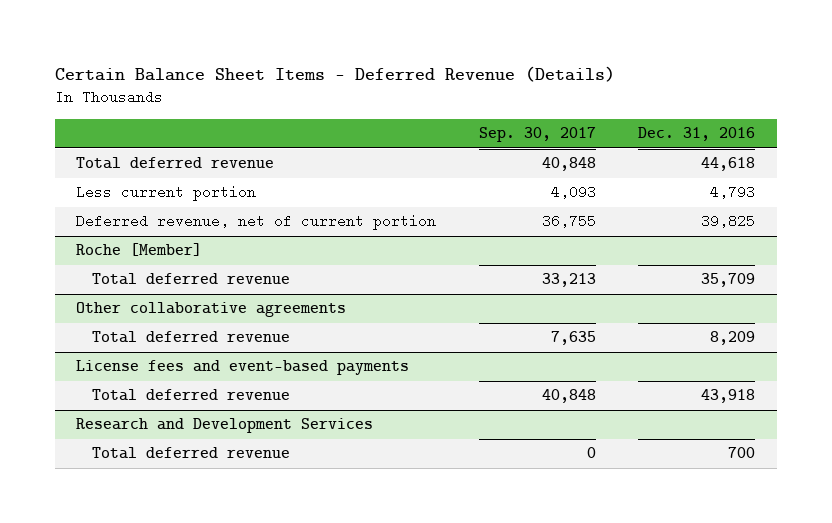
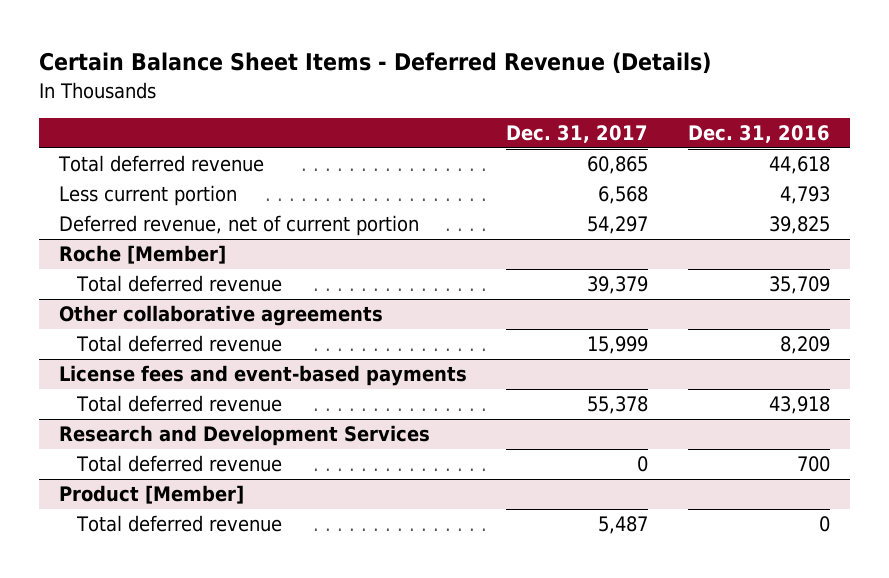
- | Sep. 30, 2017 | Dec. 31, 2016
+ | Dec. 31, 2017 | Dec. 31, 2016
+ Product [Member]
+ Total deferred revenue | 5,487 | 0

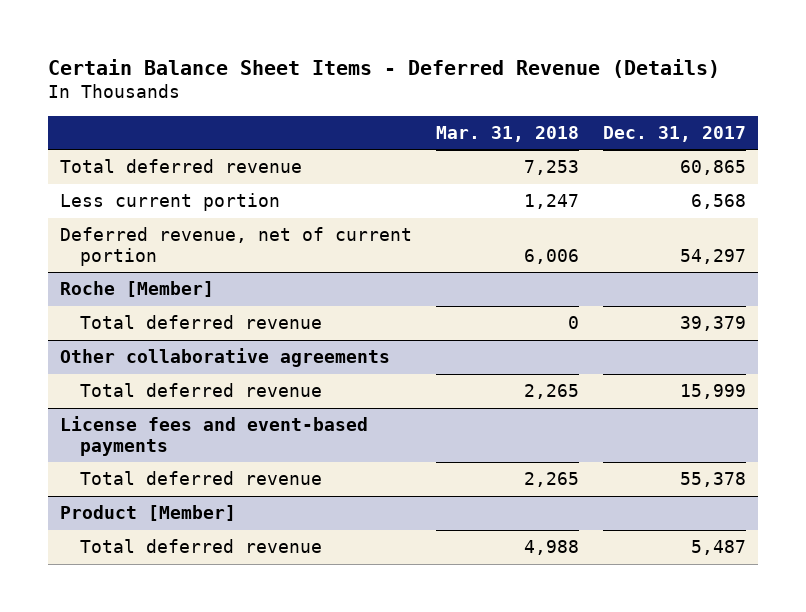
- | Dec. 31, 2017 | Dec. 31, 2016
+ | Mar. 31, 2018 | Dec. 31, 2017
- Research and Development Services
- Total deferred revenue | 0 | 700

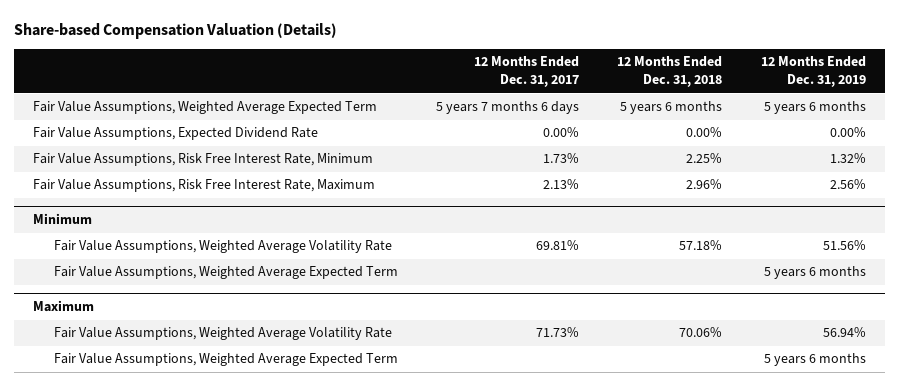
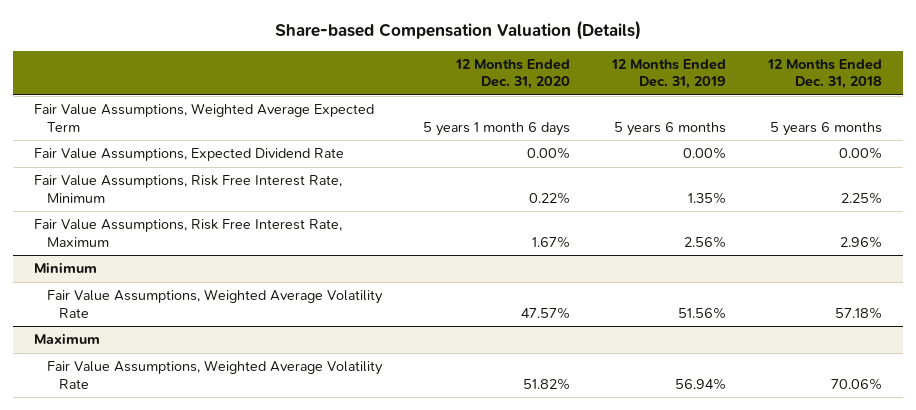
- | 12 Months Ended Dec. 31, 2017 | 12 Months Ended Dec. 31, 2018 | 12 Months Ended Dec. 31, 2019
+ | 12 Months Ended Dec. 31, 2020 | 12 Months Ended Dec. 31, 2019 | 12 Months Ended Dec. 31, 2018
- Fair Value Assumptions, Risk Free Interest Rate, Minimum | 1.73% | 2.25% | 1.32%
+ Fair Value Assumptions, Risk Free Interest Rate, Minimum | 0.22% | 1.35% | 2.25%
@ Minimum
- Fair Value Assumptions, Weighted Average Expected Term | | | 5 years 6 months
@ Maximum
- Fair Value Assumptions, Weighted Average Expected Term | | | 5 years 6 months

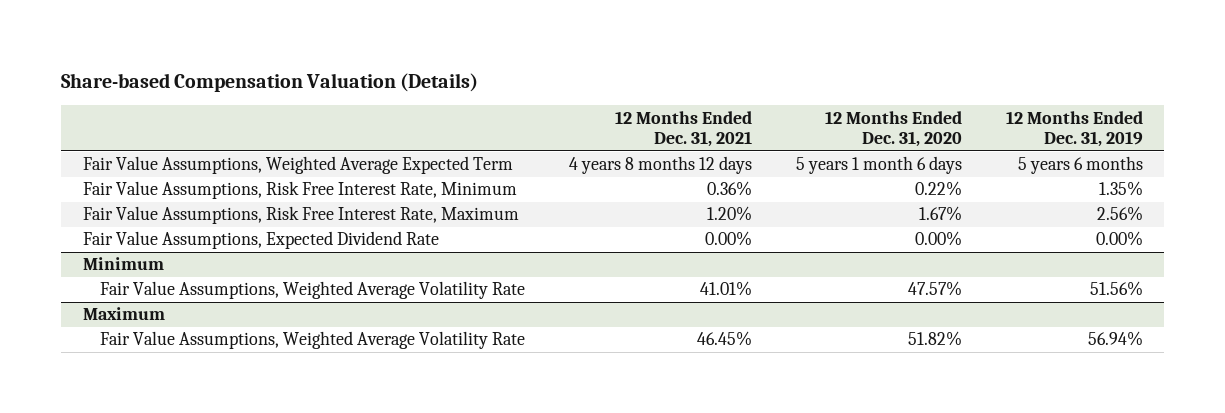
- | 12 Months Ended Dec. 31, 2020 | 12 Months Ended Dec. 31, 2019 | 12 Months Ended Dec. 31, 2018
+ | 12 Months Ended Dec. 31, 2021 | 12 Months Ended Dec. 31, 2020 | 12 Months Ended Dec. 31, 2019
moved down: Fair Value Assumptions, Expected Dividend Rate | 0.00% | 0.00% | 0.00%

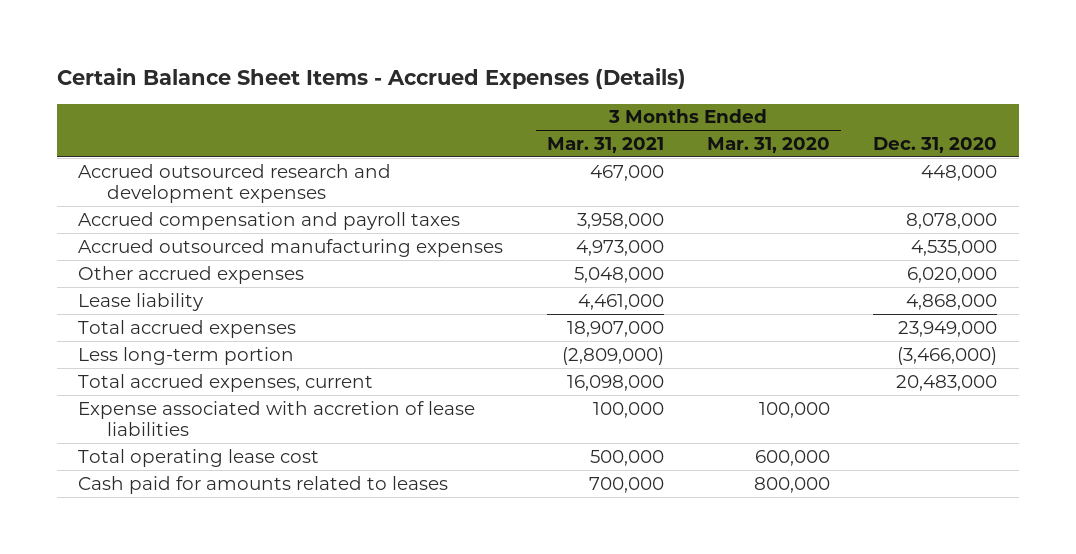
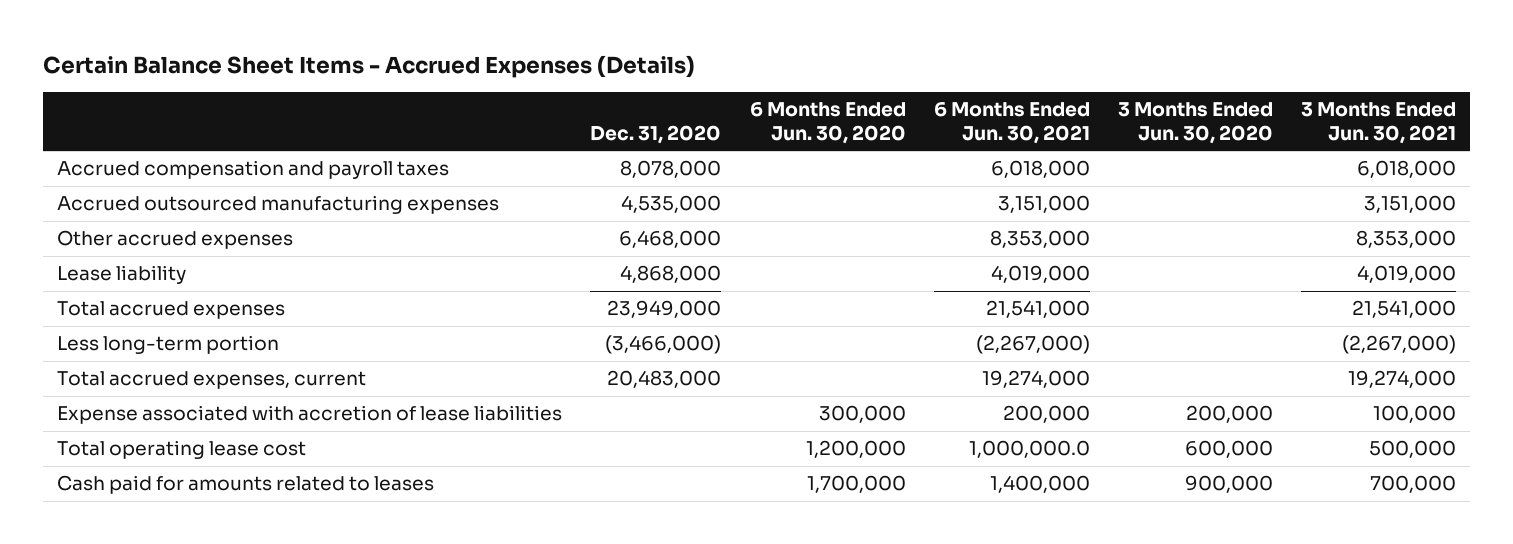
- | 3 Months Ended Mar. 31, 2021 | 3 Months Ended Mar. 31, 2020 | Dec. 31, 2020
+ | Dec. 31, 2020 | 6 Months Ended Jun. 30, 2020 | 6 Months Ended Jun. 30, 2021 | 3 Months Ended Jun. 30, 2020 | 3 Months Ended Jun. 30, 2021
- Accrued outsourced research and development expenses | 467,000 | | 448,000
- Other accrued expenses | 5,048,000 | | 6,020,000
+ Other accrued expenses | 6,468,000 | | 8,353,000 | | 8,353,000

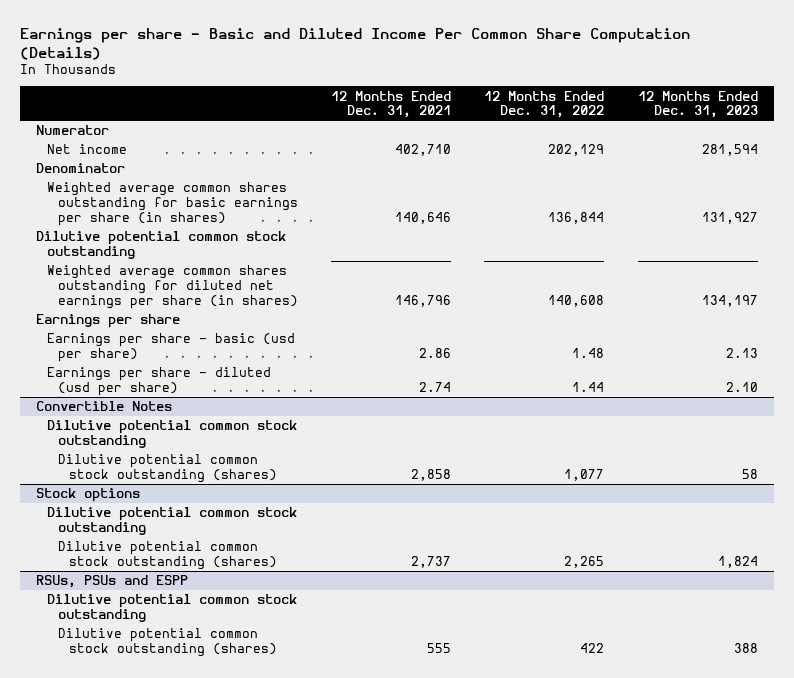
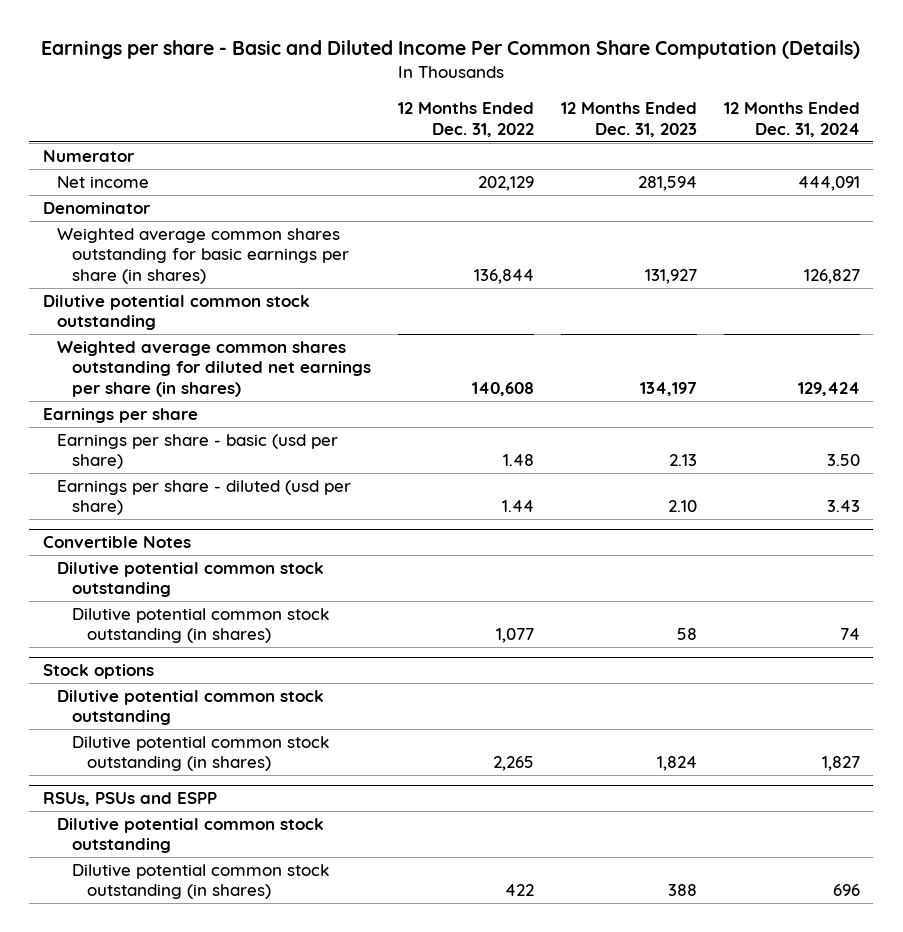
- | 12 Months Ended Dec. 31, 2021 | 12 Months Ended Dec. 31, 2022 | 12 Months Ended Dec. 31, 2023
+ | 12 Months Ended Dec. 31, 2022 | 12 Months Ended Dec. 31, 2023 | 12 Months Ended Dec. 31, 2024
@ Convertible Notes
- Dilutive potential common stock outstanding (shares) | 2,858 | 1,077 | 58
+ Dilutive potential common stock outstanding (in shares) | 1,077 | 58 | 74
@ Stock options
- Dilutive potential common stock outstanding (shares) | 2,737 | 2,265 | 1,824
+ Dilutive potential common stock outstanding (in shares) | 2,265 | 1,824 | 1,827
@ RSUs, PSUs and ESPP
- Dilutive potential common stock outstanding (shares) | 555 | 422 | 388
+ Dilutive potential common stock outstanding (in shares) | 422 | 388 | 696

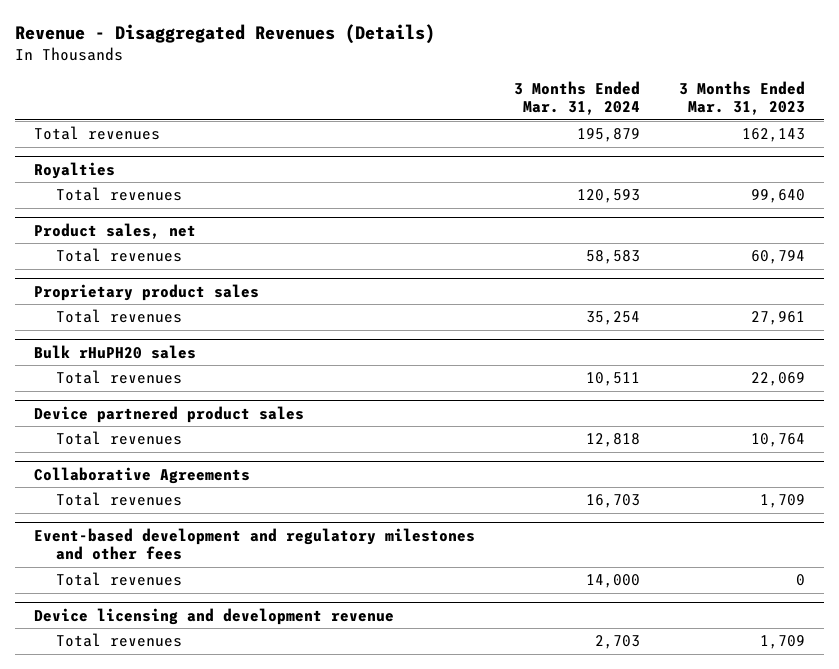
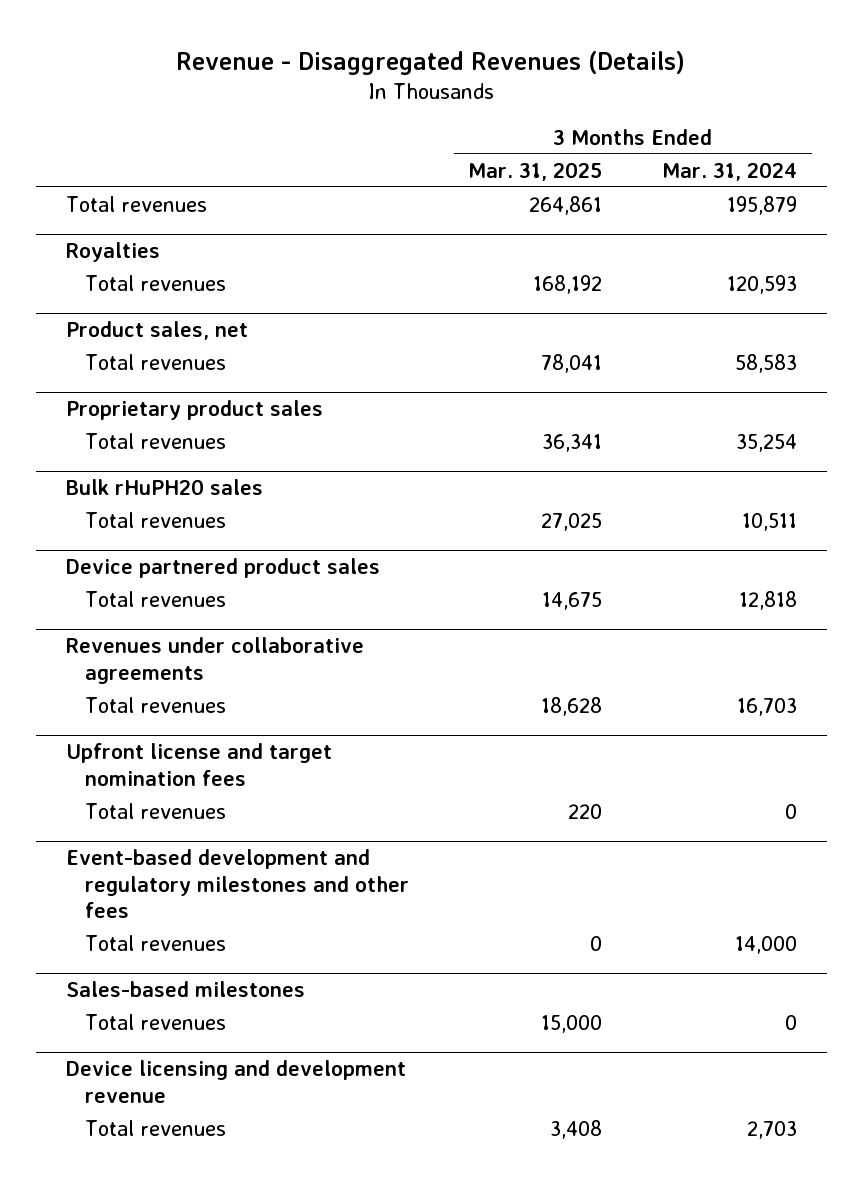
- | 3 Months Ended Mar. 31, 2024 | 3 Months Ended Mar. 31, 2023
+ | 3 Months Ended Mar. 31, 2025 | 3 Months Ended Mar. 31, 2024
- Collaborative Agreements
+ Revenues under collaborative agreements
+ Upfront license and target nomination fees
+ Total revenues | 220 | 0
+ Sales-based milestones
+ Total revenues | 15,000 | 0

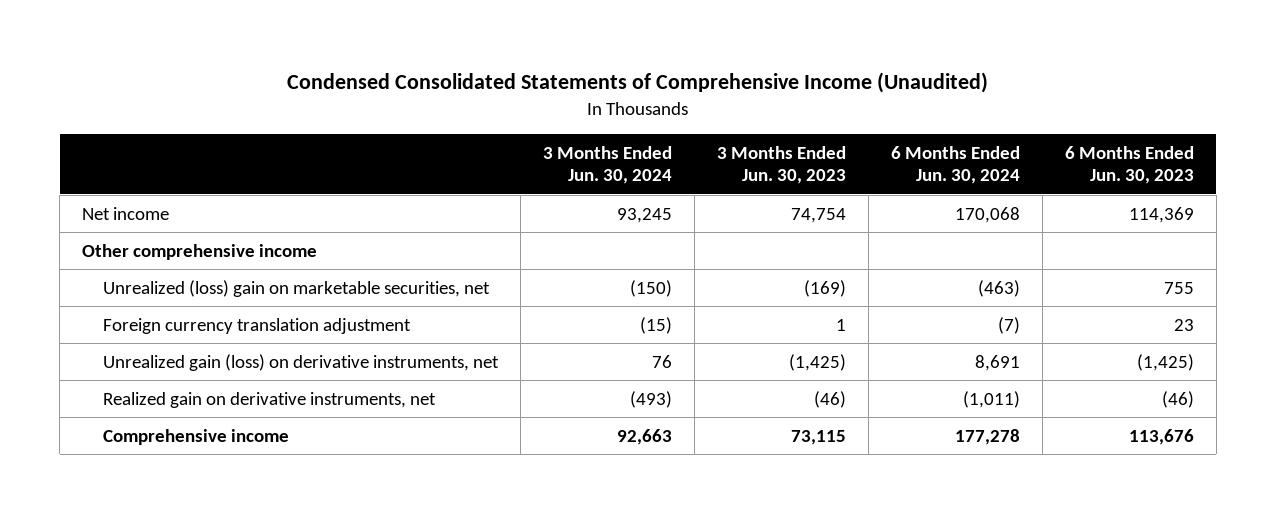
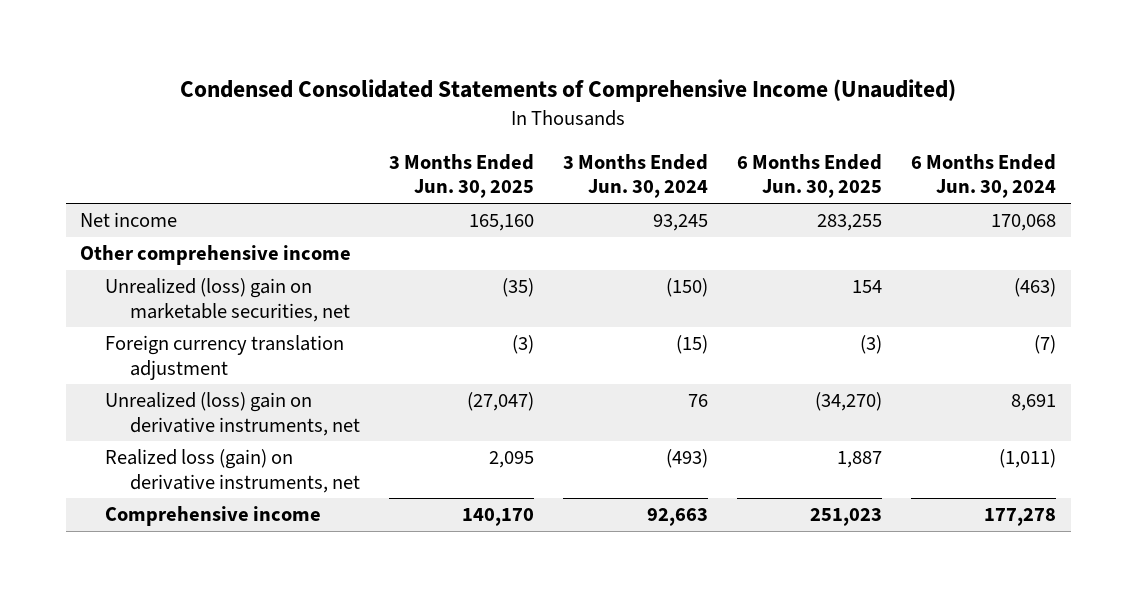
- | 3 Months Ended Jun. 30, 2024 | 3 Months Ended Jun. 30, 2023 | 6 Months Ended Jun. 30, 2024 | 6 Months Ended Jun. 30, 2023
+ | 3 Months Ended Jun. 30, 2025 | 3 Months Ended Jun. 30, 2024 | 6 Months Ended Jun. 30, 2025 | 6 Months Ended Jun. 30, 2024
- Unrealized gain (loss) on derivative instruments, net | 76 | (1,425) | 8,691 | (1,425)
- Realized gain on derivative instruments, net | (493) | (46) | (1,011) | (46)
+ Unrealized (loss) gain on derivative instruments, net | (27,047) | 76 | (34,270) | 8,691
+ Realized loss (gain) on derivative instruments, net | 2,095 | (493) | 1,887 | (1,011)

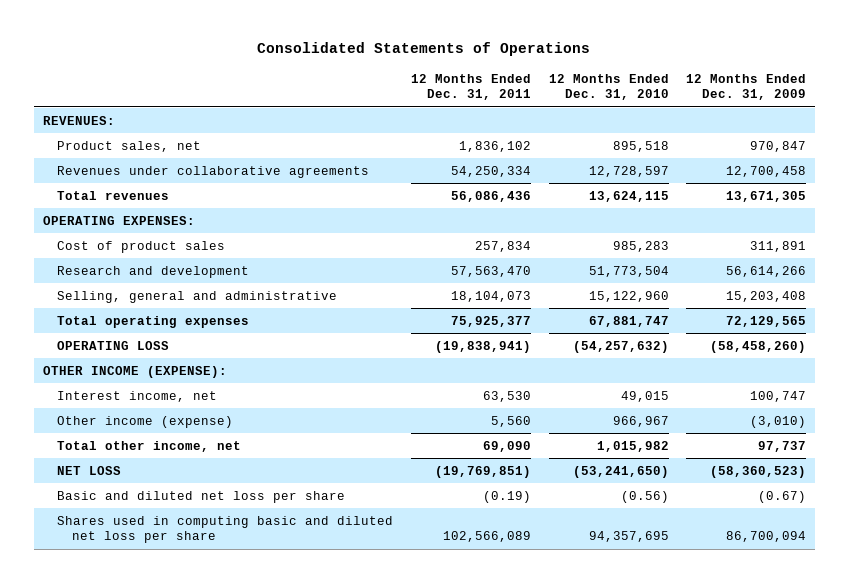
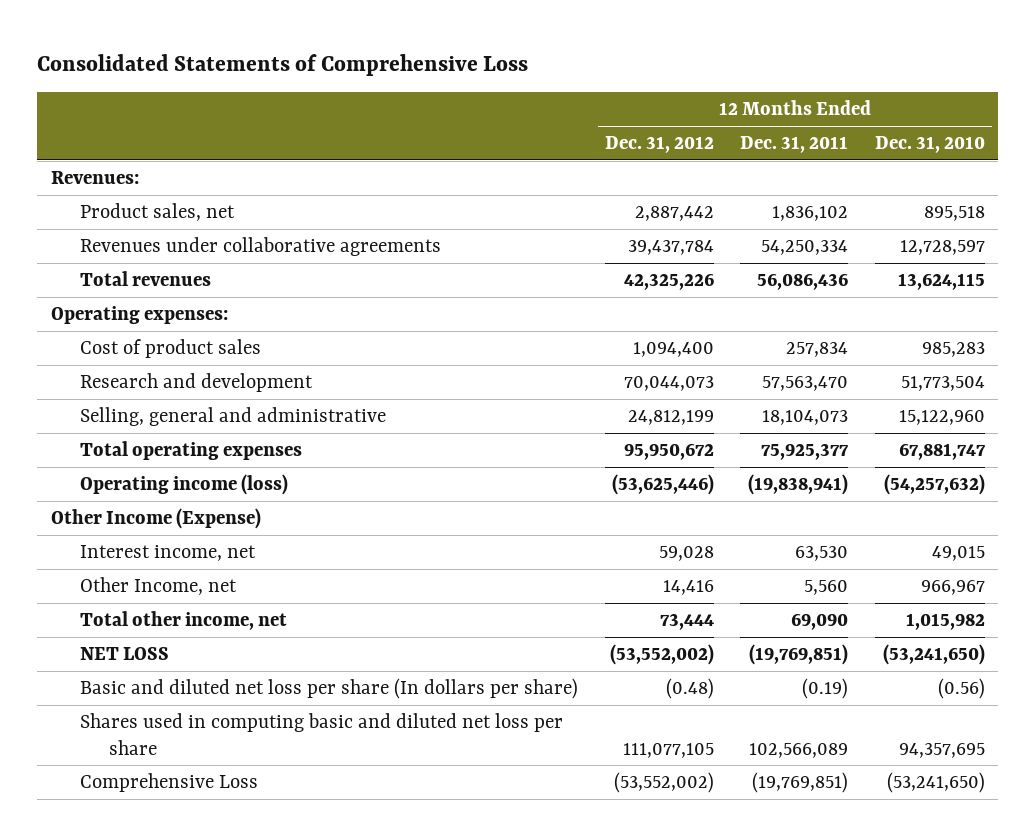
- Consolidated Statements of Operations
+ Consolidated Statements of Comprehensive Loss
- | 12 Months Ended Dec. 31, 2011 | 12 Months Ended Dec. 31, 2010 | 12 Months Ended Dec. 31, 2009
+ | 12 Months Ended Dec. 31, 2012 | 12 Months Ended Dec. 31, 2011 | 12 Months Ended Dec. 31, 2010
- REVENUES:
+ Revenues:
- OPERATING EXPENSES:
+ Operating expenses:
- OPERATING LOSS | (19,838,941) | (54,257,632) | (58,458,260)
- OTHER INCOME (EXPENSE):
+ Operating income (loss) | (53,625,446) | (19,838,941) | (54,257,632)
+ Other Income (Expense)
- Other income (expense) | 5,560 | 966,967 | (3,010)
+ Other Income, net | 14,416 | 5,560 | 966,967
- Basic and diluted net loss per share | (0.19) | (0.56) | (0.67)
+ Basic and diluted net loss per share (In dollars per share) | (0.48) | (0.19) | (0.56)
+ Comprehensive Loss | (53,552,002) | (19,769,851) | (53,241,650)

